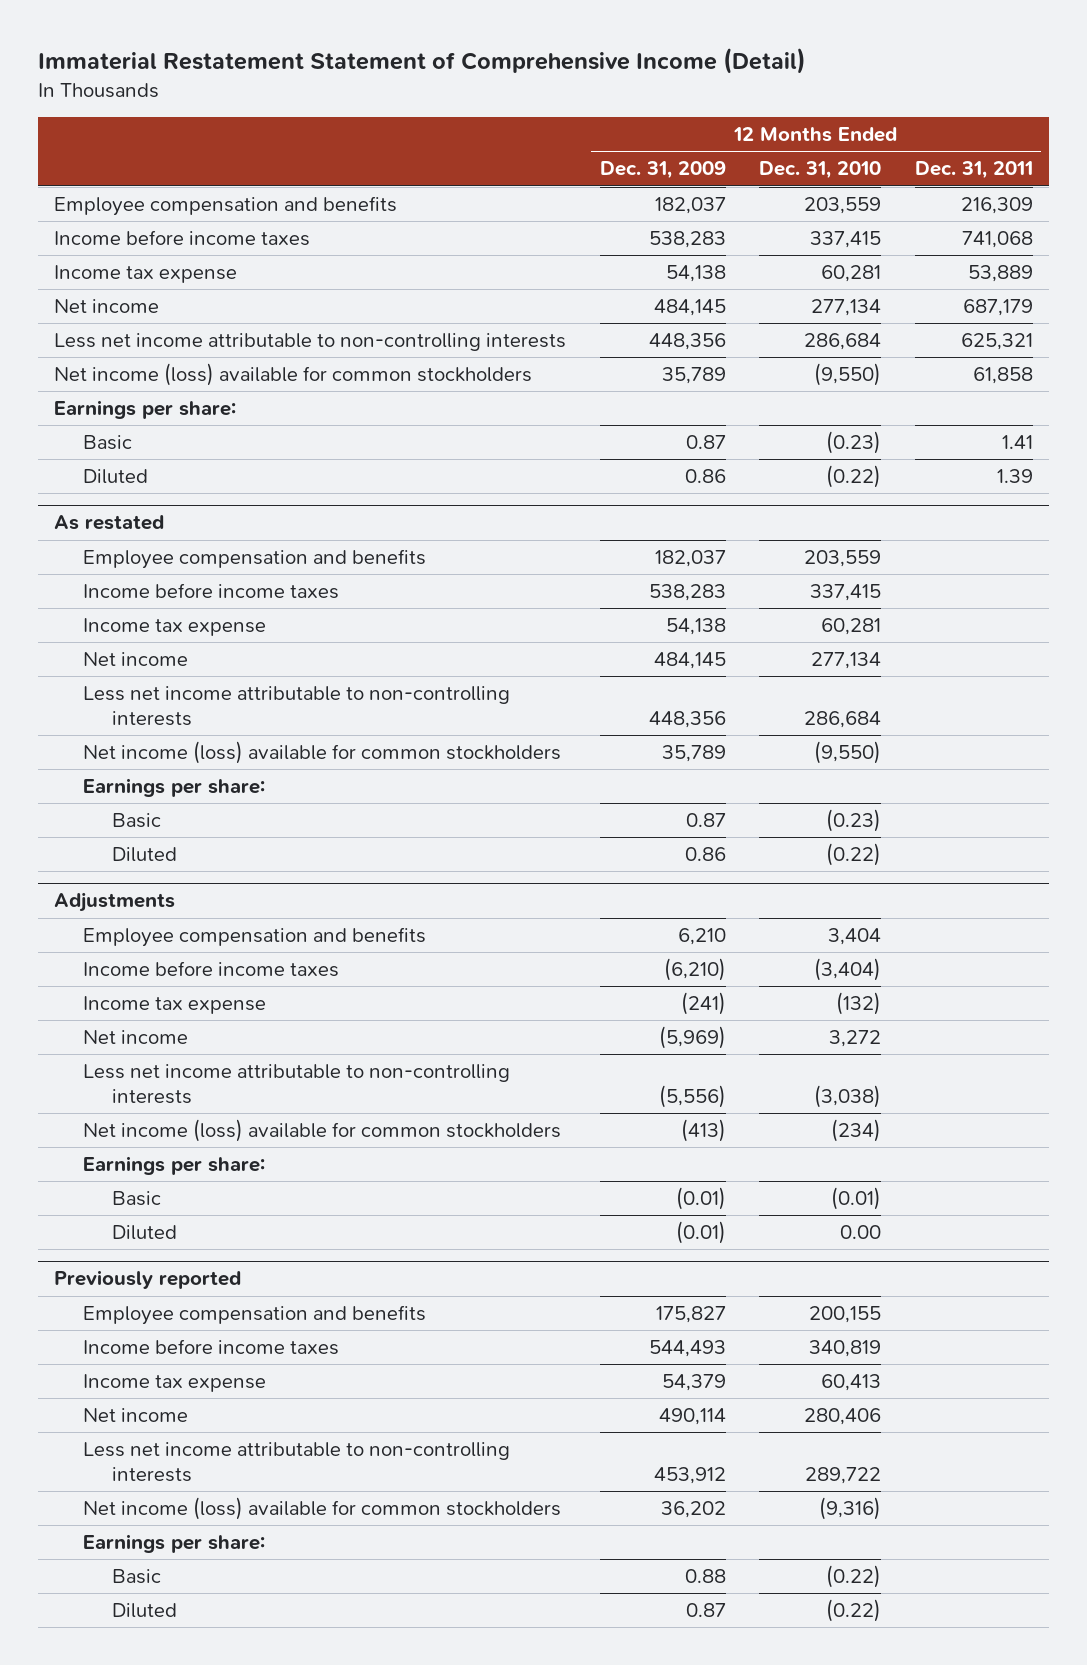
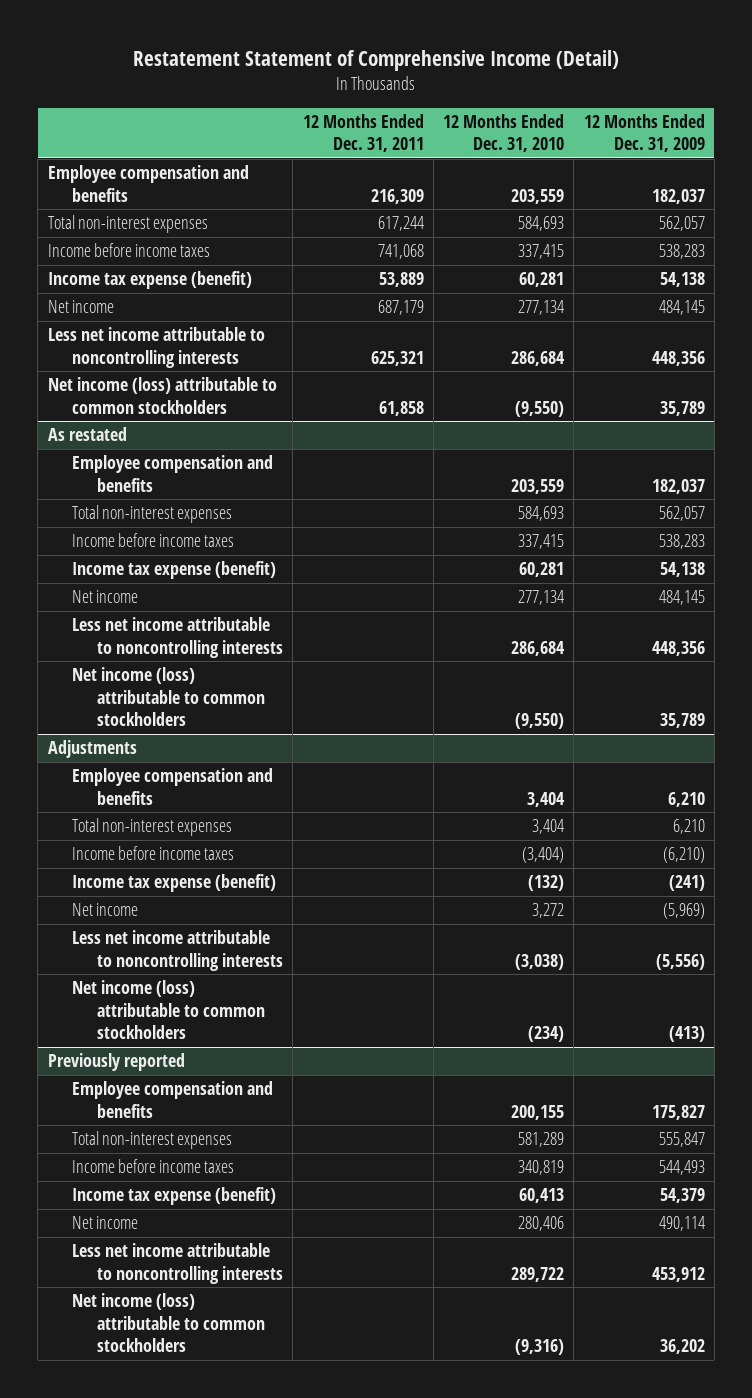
- Immaterial Restatement Statement of Comprehensive Income (Detail)
+ Restatement Statement of Comprehensive Income (Detail)
- | 12 Months Ended Dec. 31, 2009 | 12 Months Ended Dec. 31, 2010 | 12 Months Ended Dec. 31, 2011
+ | 12 Months Ended Dec. 31, 2011 | 12 Months Ended Dec. 31, 2010 | 12 Months Ended Dec. 31, 2009
+ Total non-interest expenses | 617,244 | 584,693 | 562,057
- Income tax expense | 54,138 | 60,281 | 53,889
+ Income tax expense (benefit) | 53,889 | 60,281 | 54,138
- Less net income attributable to non-controlling interests | 448,356 | 286,684 | 625,321
- Net income (loss) available for common stockholders | 35,789 | (9,550) | 61,858
- Earnings per share:
- Basic | 0.87 | (0.23) | 1.41
- Diluted | 0.86 | (0.22) | 1.39
+ Less net income attributable to noncontrolling interests | 625,321 | 286,684 | 448,356
+ Net income (loss) attributable to common stockholders | 61,858 | (9,550) | 35,789
@ As restated
+ Total non-interest expenses | | 584,693 | 562,057
- Income tax expense | 54,138 | 60,281 |
+ Income tax expense (benefit) | | 60,281 | 54,138
- Less net income attributable to non-controlling interests | 448,356 | 286,684 |
- Net income (loss) available for common stockholders | 35,789 | (9,550) |
- Earnings per share:
- Basic | 0.87 | (0.23) |
- Diluted | 0.86 | (0.22) |
+ Less net income attributable to noncontrolling interests | | 286,684 | 448,356
+ Net income (loss) attributable to common stockholders | | (9,550) | 35,789
@ Adjustments
+ Total non-interest expenses | | 3,404 | 6,210
- Income tax expense | (241) | (132) |
+ Income tax expense (benefit) | | (132) | (241)
- Less net income attributable to non-controlling interests | (5,556) | (3,038) |
- Net income (loss) available for common stockholders | (413) | (234) |
- Earnings per share:
- Basic | (0.01) | (0.01) |
- Diluted | (0.01) | 0.00 |
+ Less net income attributable to noncontrolling interests | | (3,038) | (5,556)
+ Net income (loss) attributable to common stockholders | | (234) | (413)
@ Previously reported
+ Total non-interest expenses | | 581,289 | 555,847
- Income tax expense | 54,379 | 60,413 |
+ Income tax expense (benefit) | | 60,413 | 54,379
- Less net income attributable to non-controlling interests | 453,912 | 289,722 |
- Net income (loss) available for common stockholders | 36,202 | (9,316) |
- Earnings per share:
- Basic | 0.88 | (0.22) |
- Diluted | 0.87 | (0.22) |
+ Less net income attributable to noncontrolling interests | | 289,722 | 453,912
+ Net income (loss) attributable to common stockholders | | (9,316) | 36,202

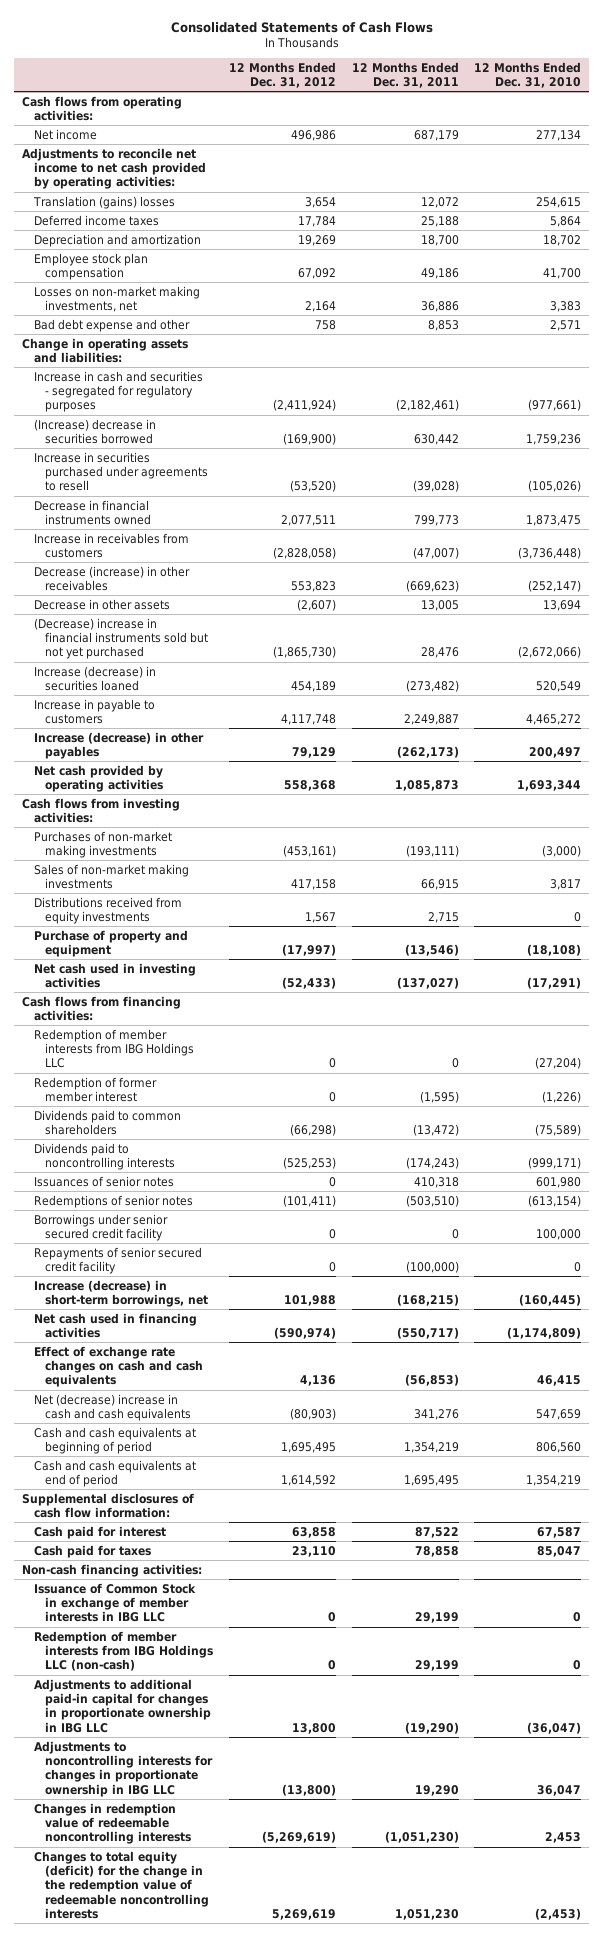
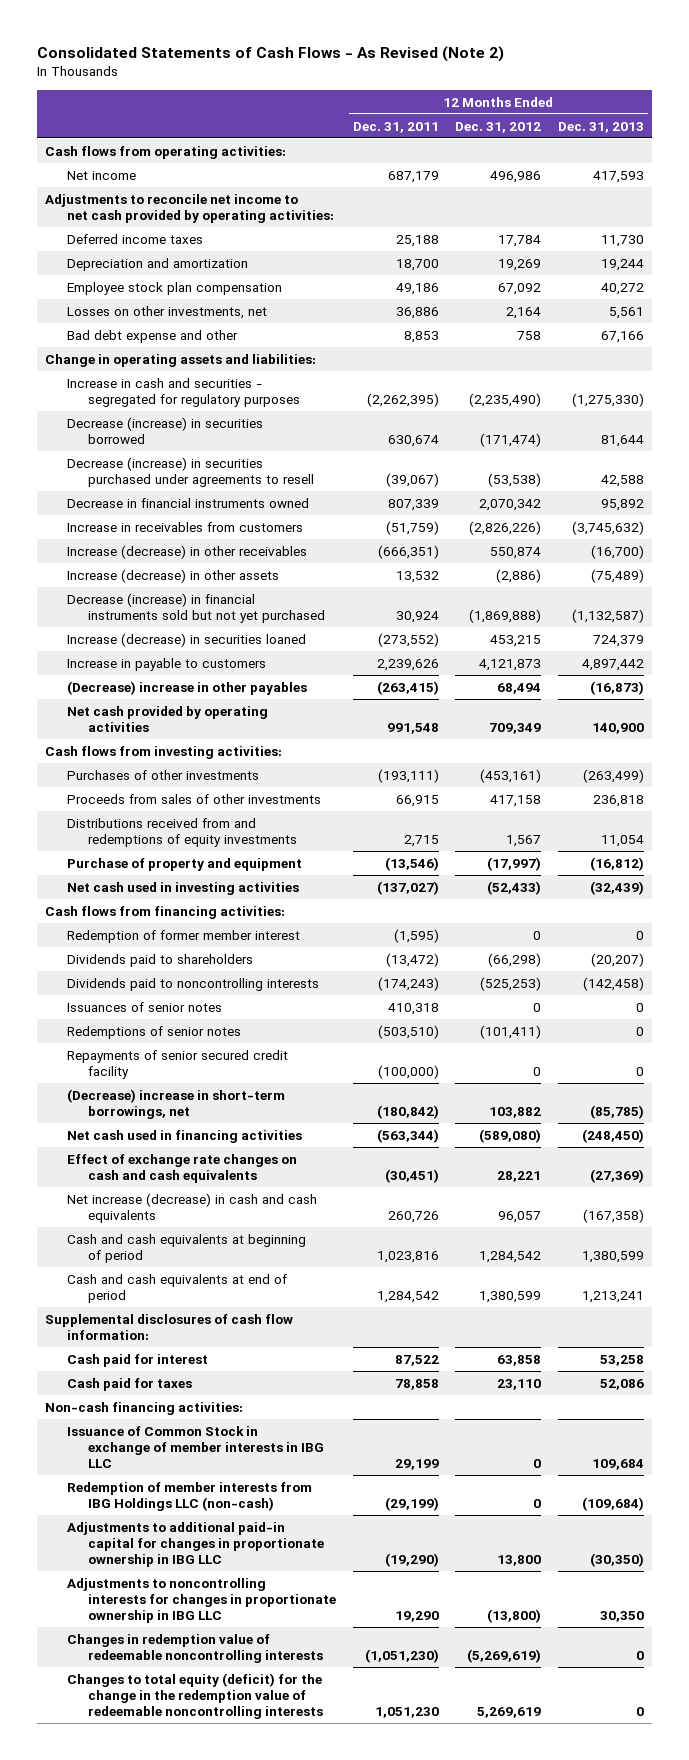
- Consolidated Statements of Cash Flows
+ Consolidated Statements of Cash Flows - As Revised (Note 2)
- | 12 Months Ended Dec. 31, 2012 | 12 Months Ended Dec. 31, 2011 | 12 Months Ended Dec. 31, 2010
+ | 12 Months Ended Dec. 31, 2011 | 12 Months Ended Dec. 31, 2012 | 12 Months Ended Dec. 31, 2013
- Translation (gains) losses | 3,654 | 12,072 | 254,615
- Losses on non-market making investments, net | 2,164 | 36,886 | 3,383
+ Losses on other investments, net | 36,886 | 2,164 | 5,561
- Increase in cash and securities - segregated for regulatory purposes | (2,411,924) | (2,182,461) | (977,661)
- (Increase) decrease in securities borrowed | (169,900) | 630,442 | 1,759,236
- Increase in securities purchased under agreements to resell | (53,520) | (39,028) | (105,026)
- Decrease in financial instruments owned | 2,077,511 | 799,773 | 1,873,475
- Increase in receivables from customers | (2,828,058) | (47,007) | (3,736,448)
- Decrease (increase) in other receivables | 553,823 | (669,623) | (252,147)
- Decrease in other assets | (2,607) | 13,005 | 13,694
- (Decrease) increase in financial instruments sold but not yet purchased | (1,865,730) | 28,476 | (2,672,066)
- Increase (decrease) in securities loaned | 454,189 | (273,482) | 520,549
- Increase in payable to customers | 4,117,748 | 2,249,887 | 4,465,272
- Increase (decrease) in other payables | 79,129 | (262,173) | 200,497
- Net cash provided by operating activities | 558,368 | 1,085,873 | 1,693,344
+ Increase in cash and securities - segregated for regulatory purposes | (2,262,395) | (2,235,490) | (1,275,330)
+ Decrease (increase) in securities borrowed | 630,674 | (171,474) | 81,644
+ Decrease (increase) in securities purchased under agreements to resell | (39,067) | (53,538) | 42,588
+ Decrease in financial instruments owned | 807,339 | 2,070,342 | 95,892
+ Increase in receivables from customers | (51,759) | (2,826,226) | (3,745,632)
+ Increase (decrease) in other receivables | (666,351) | 550,874 | (16,700)
+ Increase (decrease) in other assets | 13,532 | (2,886) | (75,489)
+ Decrease (increase) in financial instruments sold but not yet purchased | 30,924 | (1,869,888) | (1,132,587)
+ Increase (decrease) in securities loaned | (273,552) | 453,215 | 724,379
+ Increase in payable to customers | 2,239,626 | 4,121,873 | 4,897,442
+ (Decrease) increase in other payables | (263,415) | 68,494 | (16,873)
+ Net cash provided by operating activities | 991,548 | 709,349 | 140,900
- Purchases of non-market making investments | (453,161) | (193,111) | (3,000)
- Sales of non-market making investments | 417,158 | 66,915 | 3,817
- Distributions received from equity investments | 1,567 | 2,715 | 0
+ Purchases of other investments | (193,111) | (453,161) | (263,499)
+ Proceeds from sales of other investments | 66,915 | 417,158 | 236,818
+ Distributions received from and redemptions of equity investments | 2,715 | 1,567 | 11,054
- Redemption of member interests from IBG Holdings LLC | 0 | 0 | (27,204)
- Dividends paid to common shareholders | (66,298) | (13,472) | (75,589)
+ Dividends paid to shareholders | (13,472) | (66,298) | (20,207)
- Borrowings under senior secured credit facility | 0 | 0 | 100,000
- Increase (decrease) in short-term borrowings, net | 101,988 | (168,215) | (160,445)
- Net cash used in financing activities | (590,974) | (550,717) | (1,174,809)
- Effect of exchange rate changes on cash and cash equivalents | 4,136 | (56,853) | 46,415
- Net (decrease) increase in cash and cash equivalents | (80,903) | 341,276 | 547,659
- Cash and cash equivalents at beginning of period | 1,695,495 | 1,354,219 | 806,560
- Cash and cash equivalents at end of period | 1,614,592 | 1,695,495 | 1,354,219
+ (Decrease) increase in short-term borrowings, net | (180,842) | 103,882 | (85,785)
+ Net cash used in financing activities | (563,344) | (589,080) | (248,450)
+ Effect of exchange rate changes on cash and cash equivalents | (30,451) | 28,221 | (27,369)
+ Net increase (decrease) in cash and cash equivalents | 260,726 | 96,057 | (167,358)
+ Cash and cash equivalents at beginning of period | 1,023,816 | 1,284,542 | 1,380,599
+ Cash and cash equivalents at end of period | 1,284,542 | 1,380,599 | 1,213,241
- Redemption of member interests from IBG Holdings LLC (non-cash) | 0 | 29,199 | 0
+ Redemption of member interests from IBG Holdings LLC (non-cash) | (29,199) | 0 | (109,684)

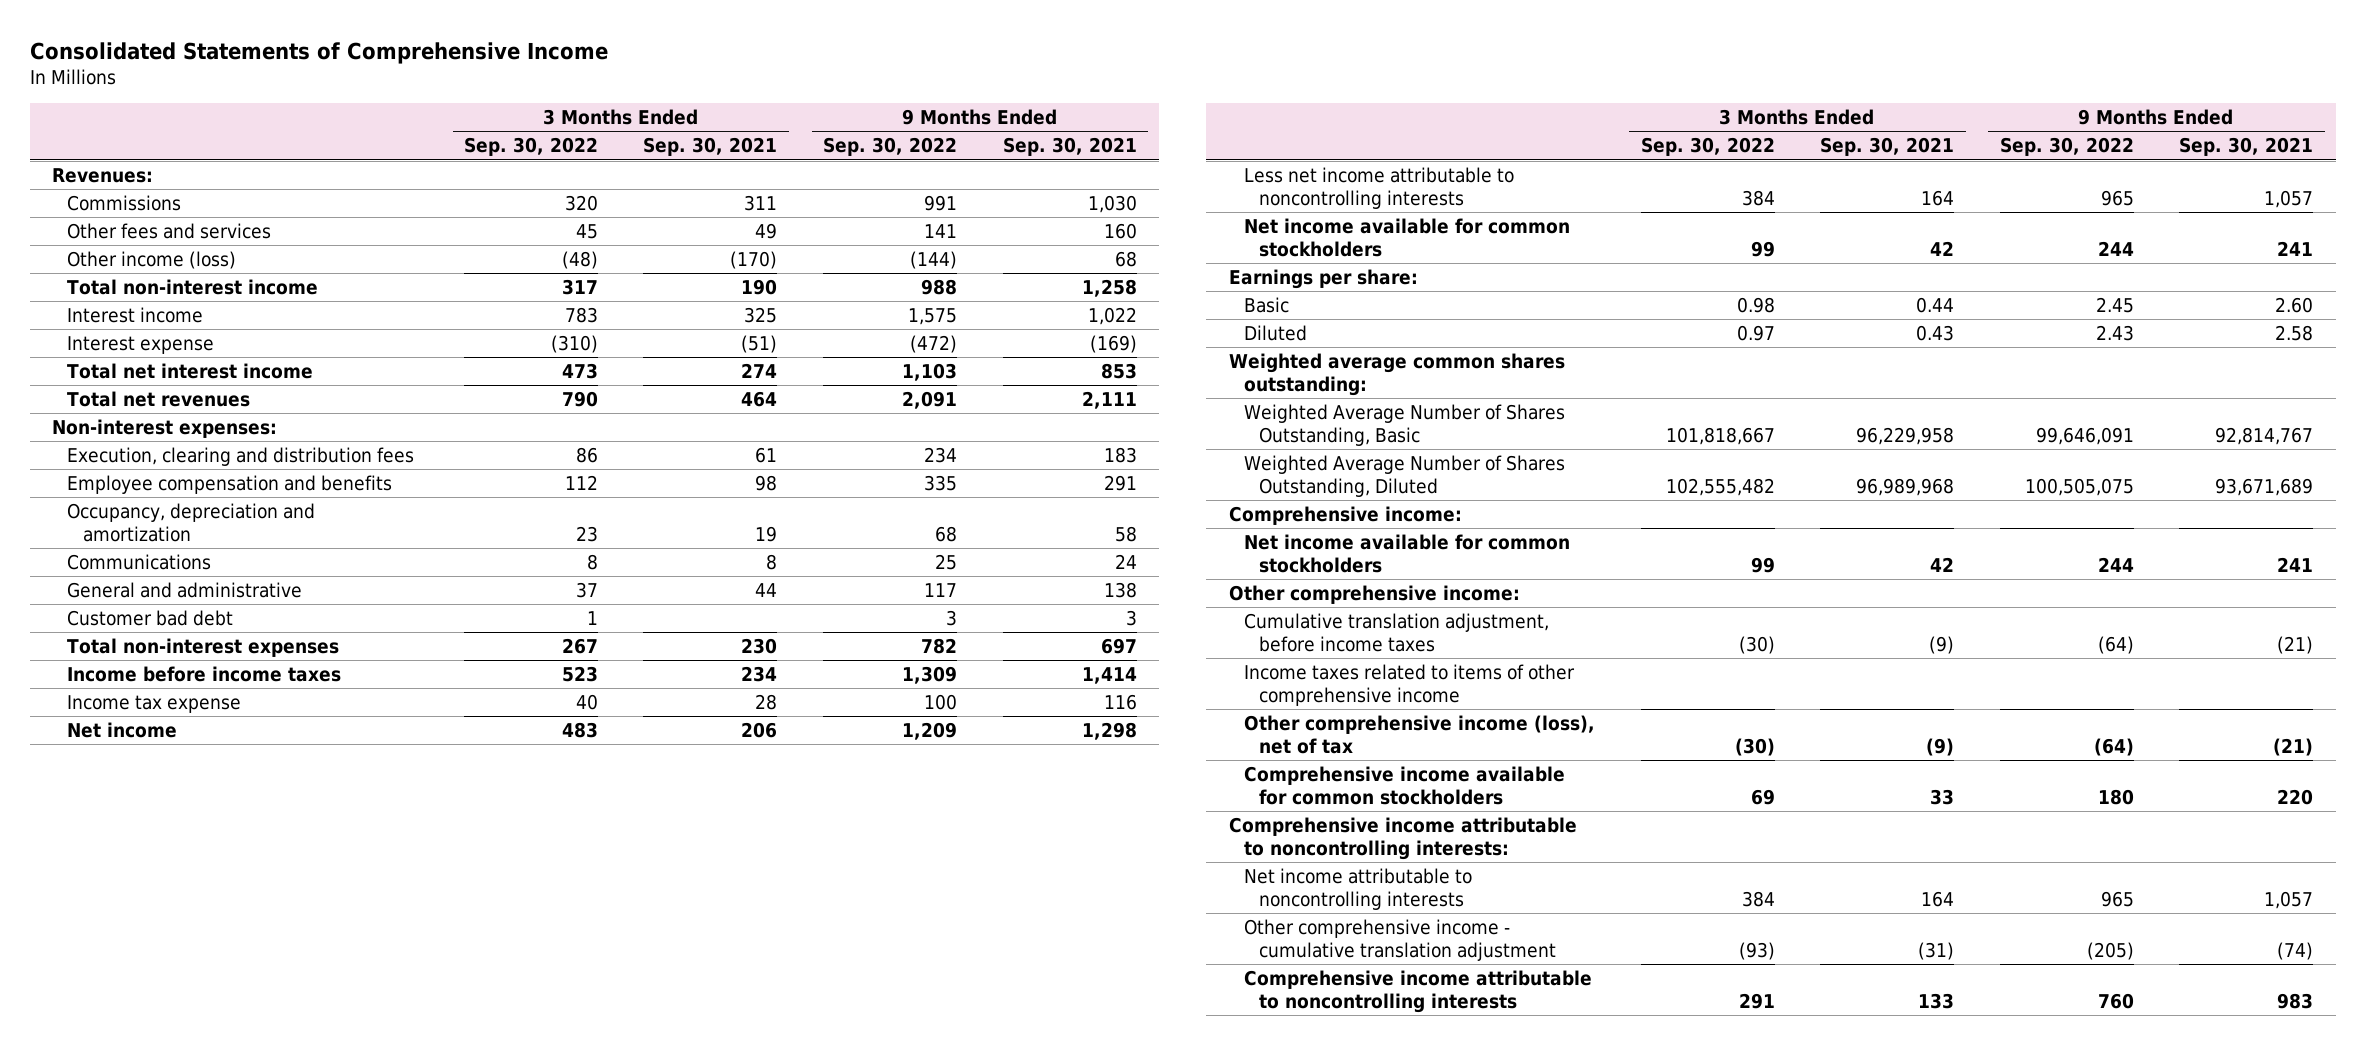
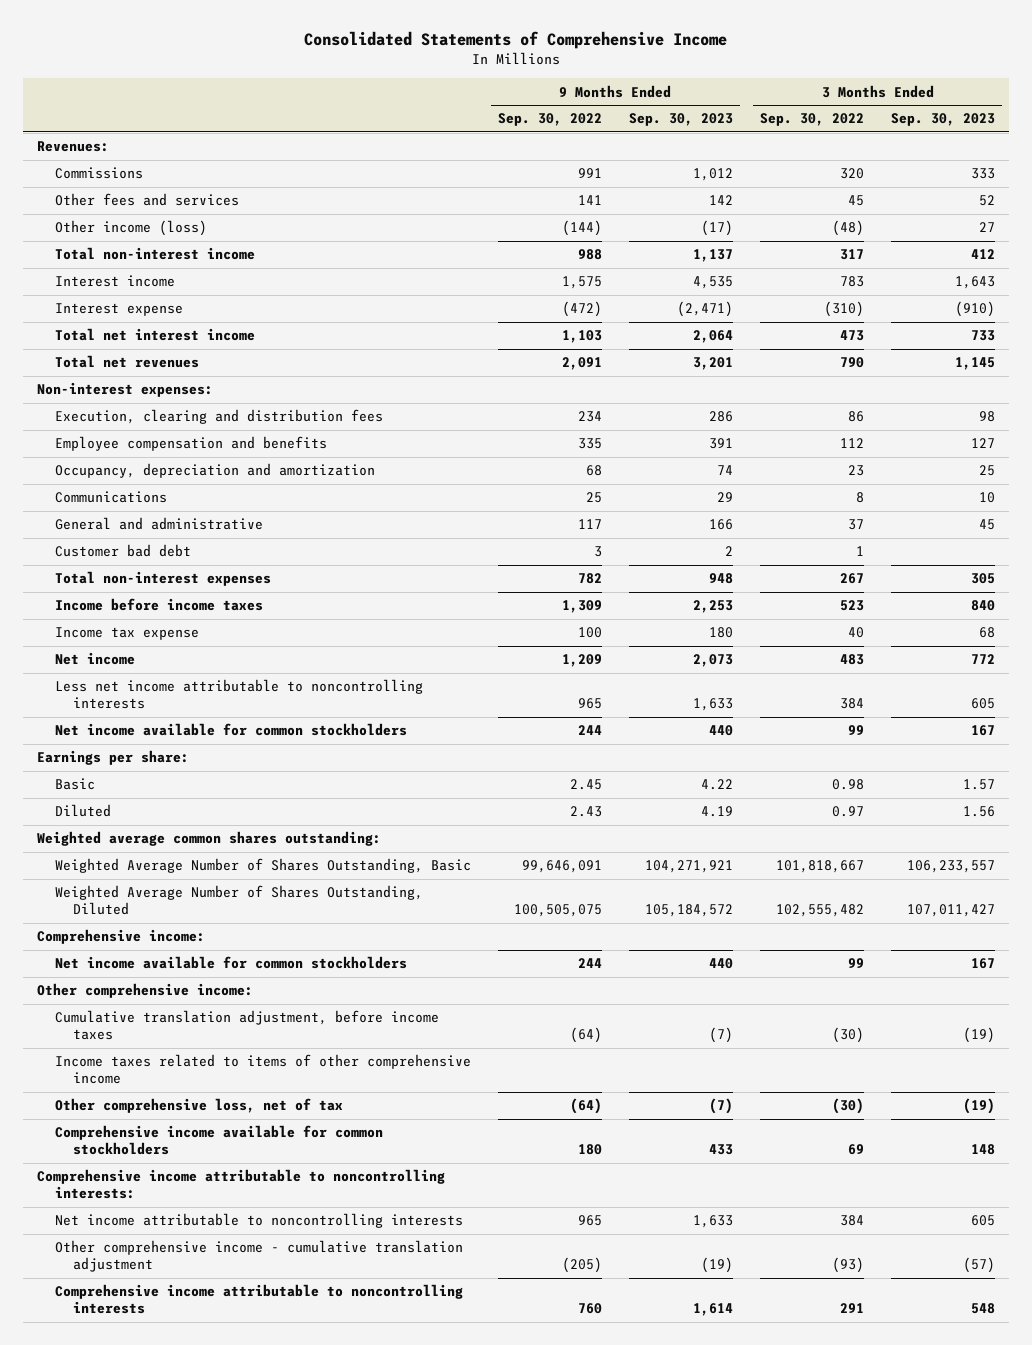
- | 3 Months Ended Sep. 30, 2022 | 3 Months Ended Sep. 30, 2021 | 9 Months Ended Sep. 30, 2022 | 9 Months Ended Sep. 30, 2021
+ | 9 Months Ended Sep. 30, 2022 | 9 Months Ended Sep. 30, 2023 | 3 Months Ended Sep. 30, 2022 | 3 Months Ended Sep. 30, 2023
- Other comprehensive income (loss), net of tax | (30) | (9) | (64) | (21)
+ Other comprehensive loss, net of tax | (64) | (7) | (30) | (19)

